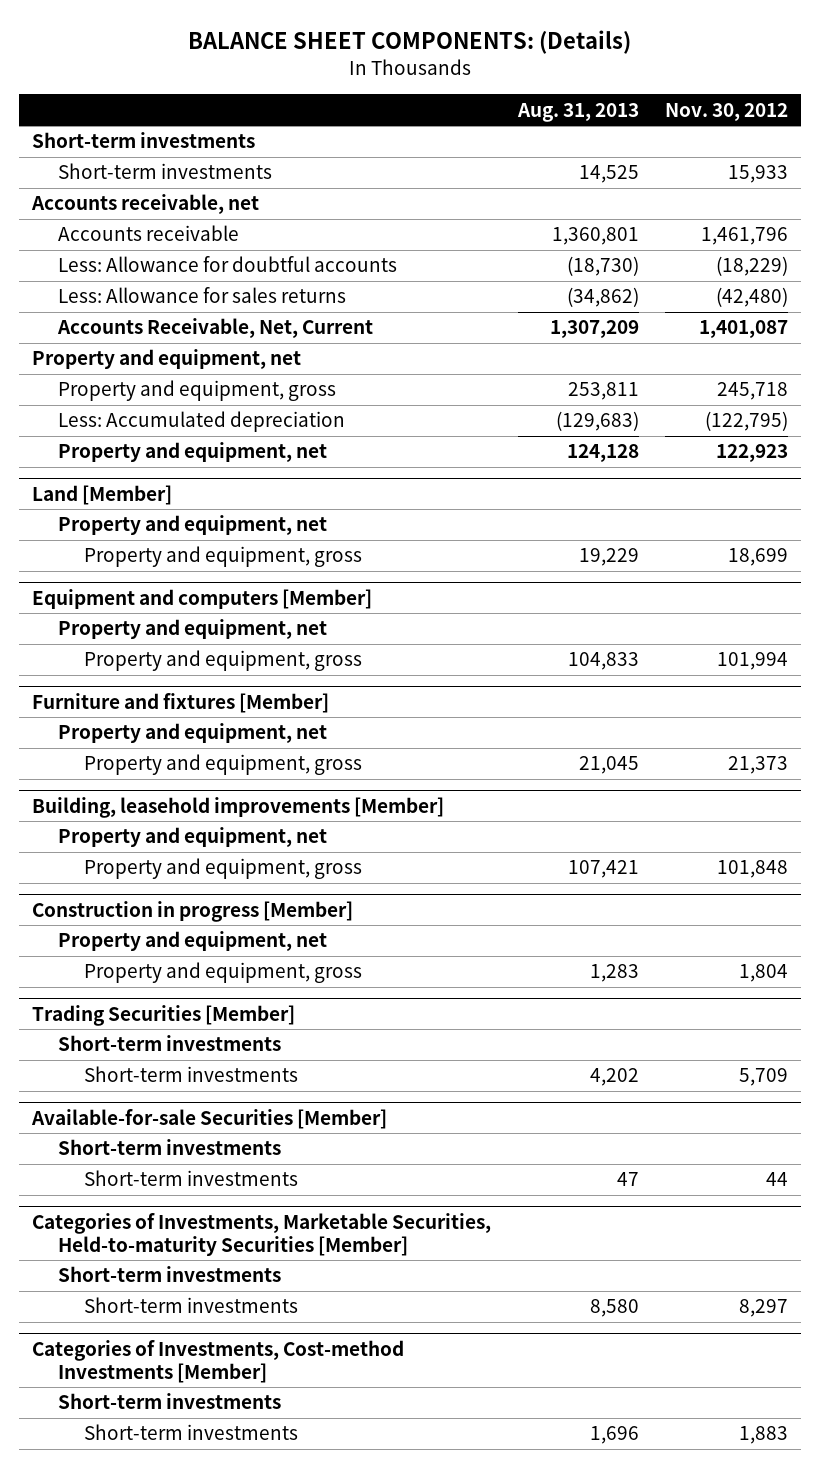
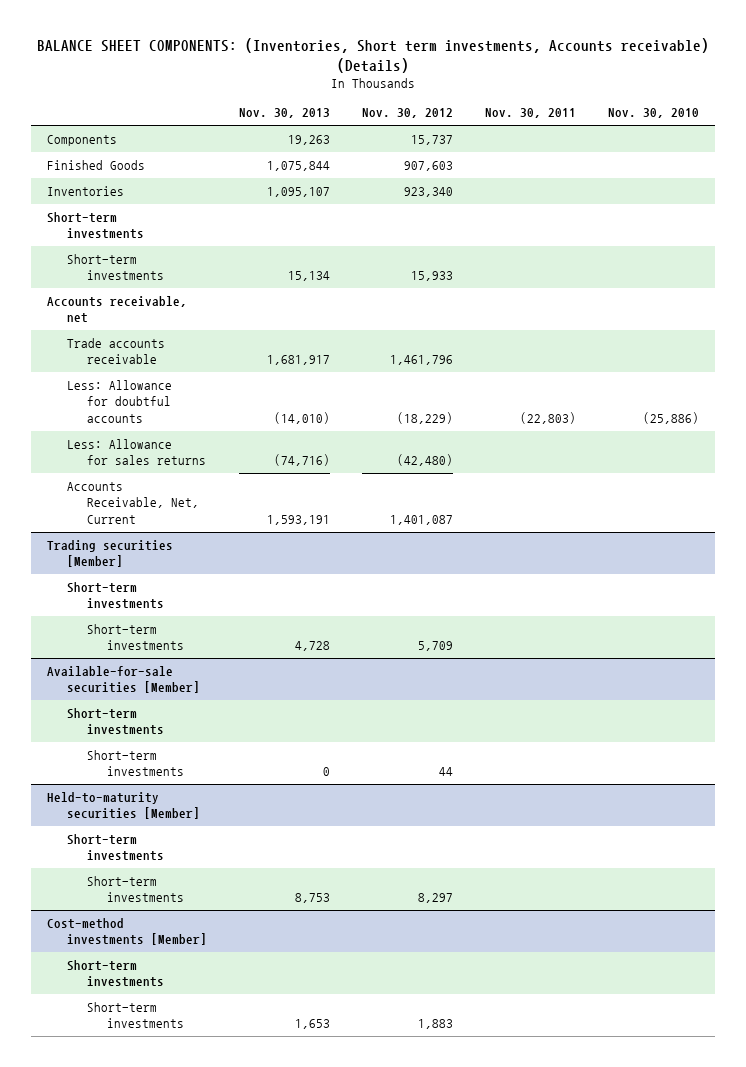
- BALANCE SHEET COMPONENTS: (Details)
+ BALANCE SHEET COMPONENTS: (Inventories, Short term investments, Accounts receivable) (Details)
- | Aug. 31, 2013 | Nov. 30, 2012
+ | Nov. 30, 2013 | Nov. 30, 2012 | Nov. 30, 2011 | Nov. 30, 2010
+ Components | 19,263 | 15,737 | |
+ Finished Goods | 1,075,844 | 907,603 | |
+ Inventories | 1,095,107 | 923,340 | |
- Accounts receivable | 1,360,801 | 1,461,796
+ Trade accounts receivable | 1,681,917 | 1,461,796 | |
- Property and equipment, net
- Property and equipment, gross | 253,811 | 245,718
- Less: Accumulated depreciation | (129,683) | (122,795)
- Property and equipment, net | 124,128 | 122,923
- Land [Member]
- Property and equipment, net
- Property and equipment, gross | 19,229 | 18,699
- Equipment and computers [Member]
- Property and equipment, net
- Property and equipment, gross | 104,833 | 101,994
- Furniture and fixtures [Member]
- Property and equipment, net
- Property and equipment, gross | 21,045 | 21,373
- Building, leasehold improvements [Member]
- Property and equipment, net
- Property and equipment, gross | 107,421 | 101,848
- Construction in progress [Member]
- Property and equipment, net
- Property and equipment, gross | 1,283 | 1,804
- Trading Securities [Member]
+ Trading securities [Member]
- Available-for-sale Securities [Member]
+ Available-for-sale securities [Member]
- Categories of Investments, Marketable Securities, Held-to-maturity Securities [Member]
+ Held-to-maturity securities [Member]
- Categories of Investments, Cost-method Investments [Member]
+ Cost-method investments [Member]

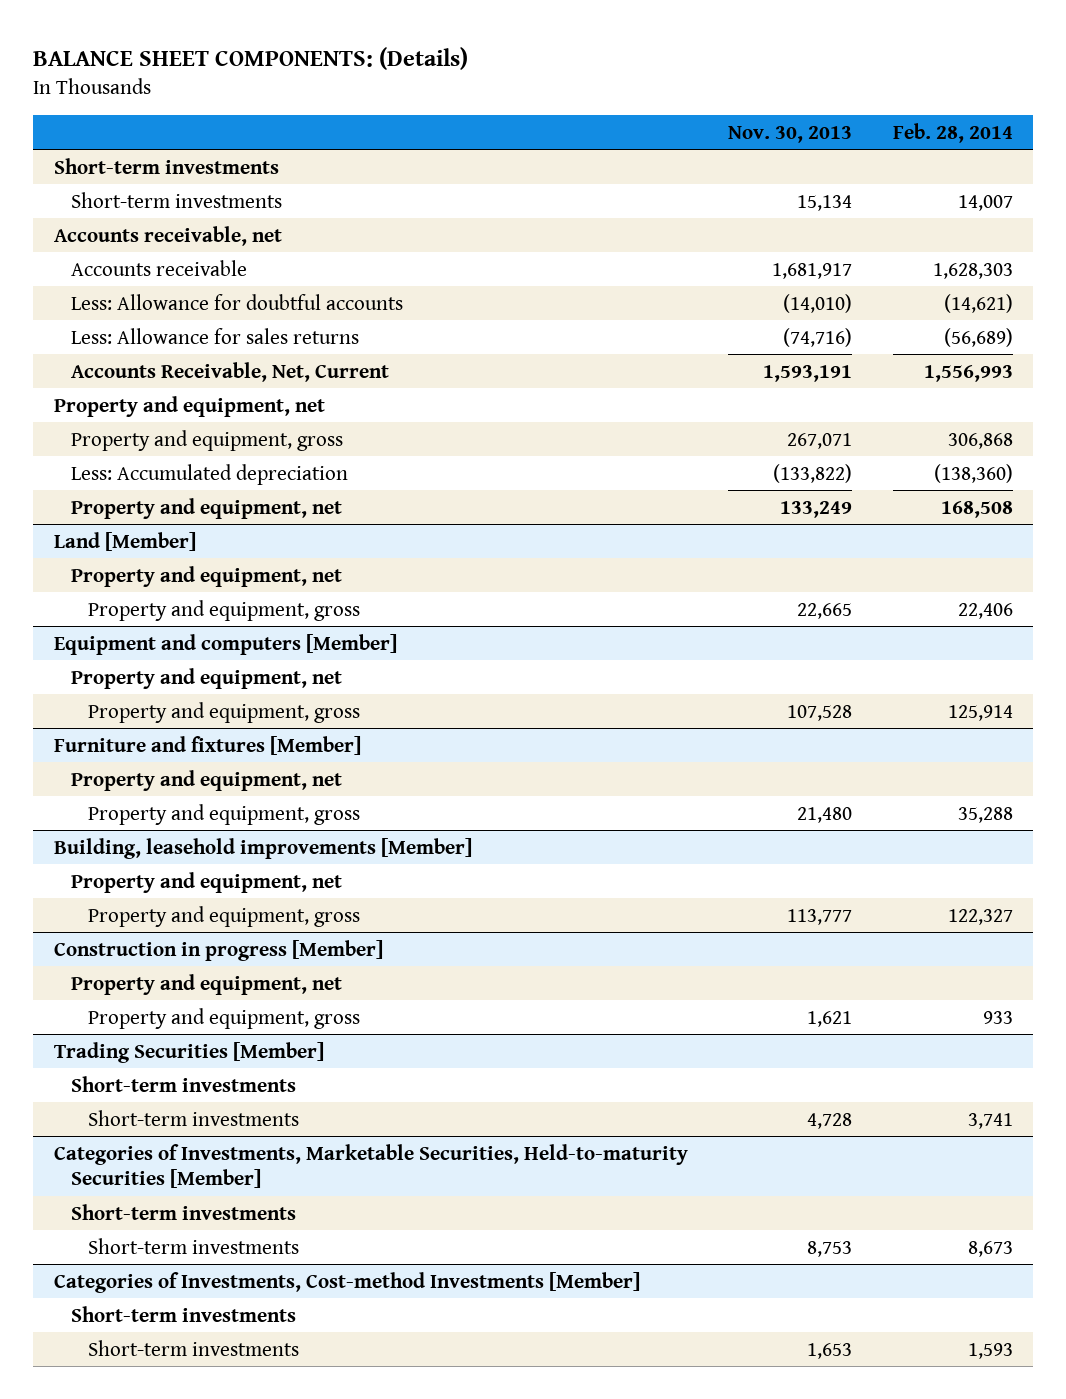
- BALANCE SHEET COMPONENTS: (Inventories, Short term investments, Accounts receivable) (Details)
+ BALANCE SHEET COMPONENTS: (Details)
- | Nov. 30, 2013 | Nov. 30, 2012 | Nov. 30, 2011 | Nov. 30, 2010
+ | Nov. 30, 2013 | Feb. 28, 2014
- Components | 19,263 | 15,737 | |
- Finished Goods | 1,075,844 | 907,603 | |
- Inventories | 1,095,107 | 923,340 | |
- Trade accounts receivable | 1,681,917 | 1,461,796 | |
+ Accounts receivable | 1,681,917 | 1,628,303
- Trading securities [Member]
+ Property and equipment, net
+ Property and equipment, gross | 267,071 | 306,868
+ Less: Accumulated depreciation | (133,822) | (138,360)
+ Property and equipment, net | 133,249 | 168,508
+ Land [Member]
+ Property and equipment, net
+ Property and equipment, gross | 22,665 | 22,406
+ Equipment and computers [Member]
+ Property and equipment, net
+ Property and equipment, gross | 107,528 | 125,914
+ Furniture and fixtures [Member]
+ Property and equipment, net
+ Property and equipment, gross | 21,480 | 35,288
+ Building, leasehold improvements [Member]
+ Property and equipment, net
+ Property and equipment, gross | 113,777 | 122,327
+ Construction in progress [Member]
+ Property and equipment, net
+ Property and equipment, gross | 1,621 | 933
+ Trading Securities [Member]
- Available-for-sale securities [Member]
- Short-term investments
- Short-term investments | 0 | 44 | |
- Held-to-maturity securities [Member]
+ Categories of Investments, Marketable Securities, Held-to-maturity Securities [Member]
- Cost-method investments [Member]
+ Categories of Investments, Cost-method Investments [Member]

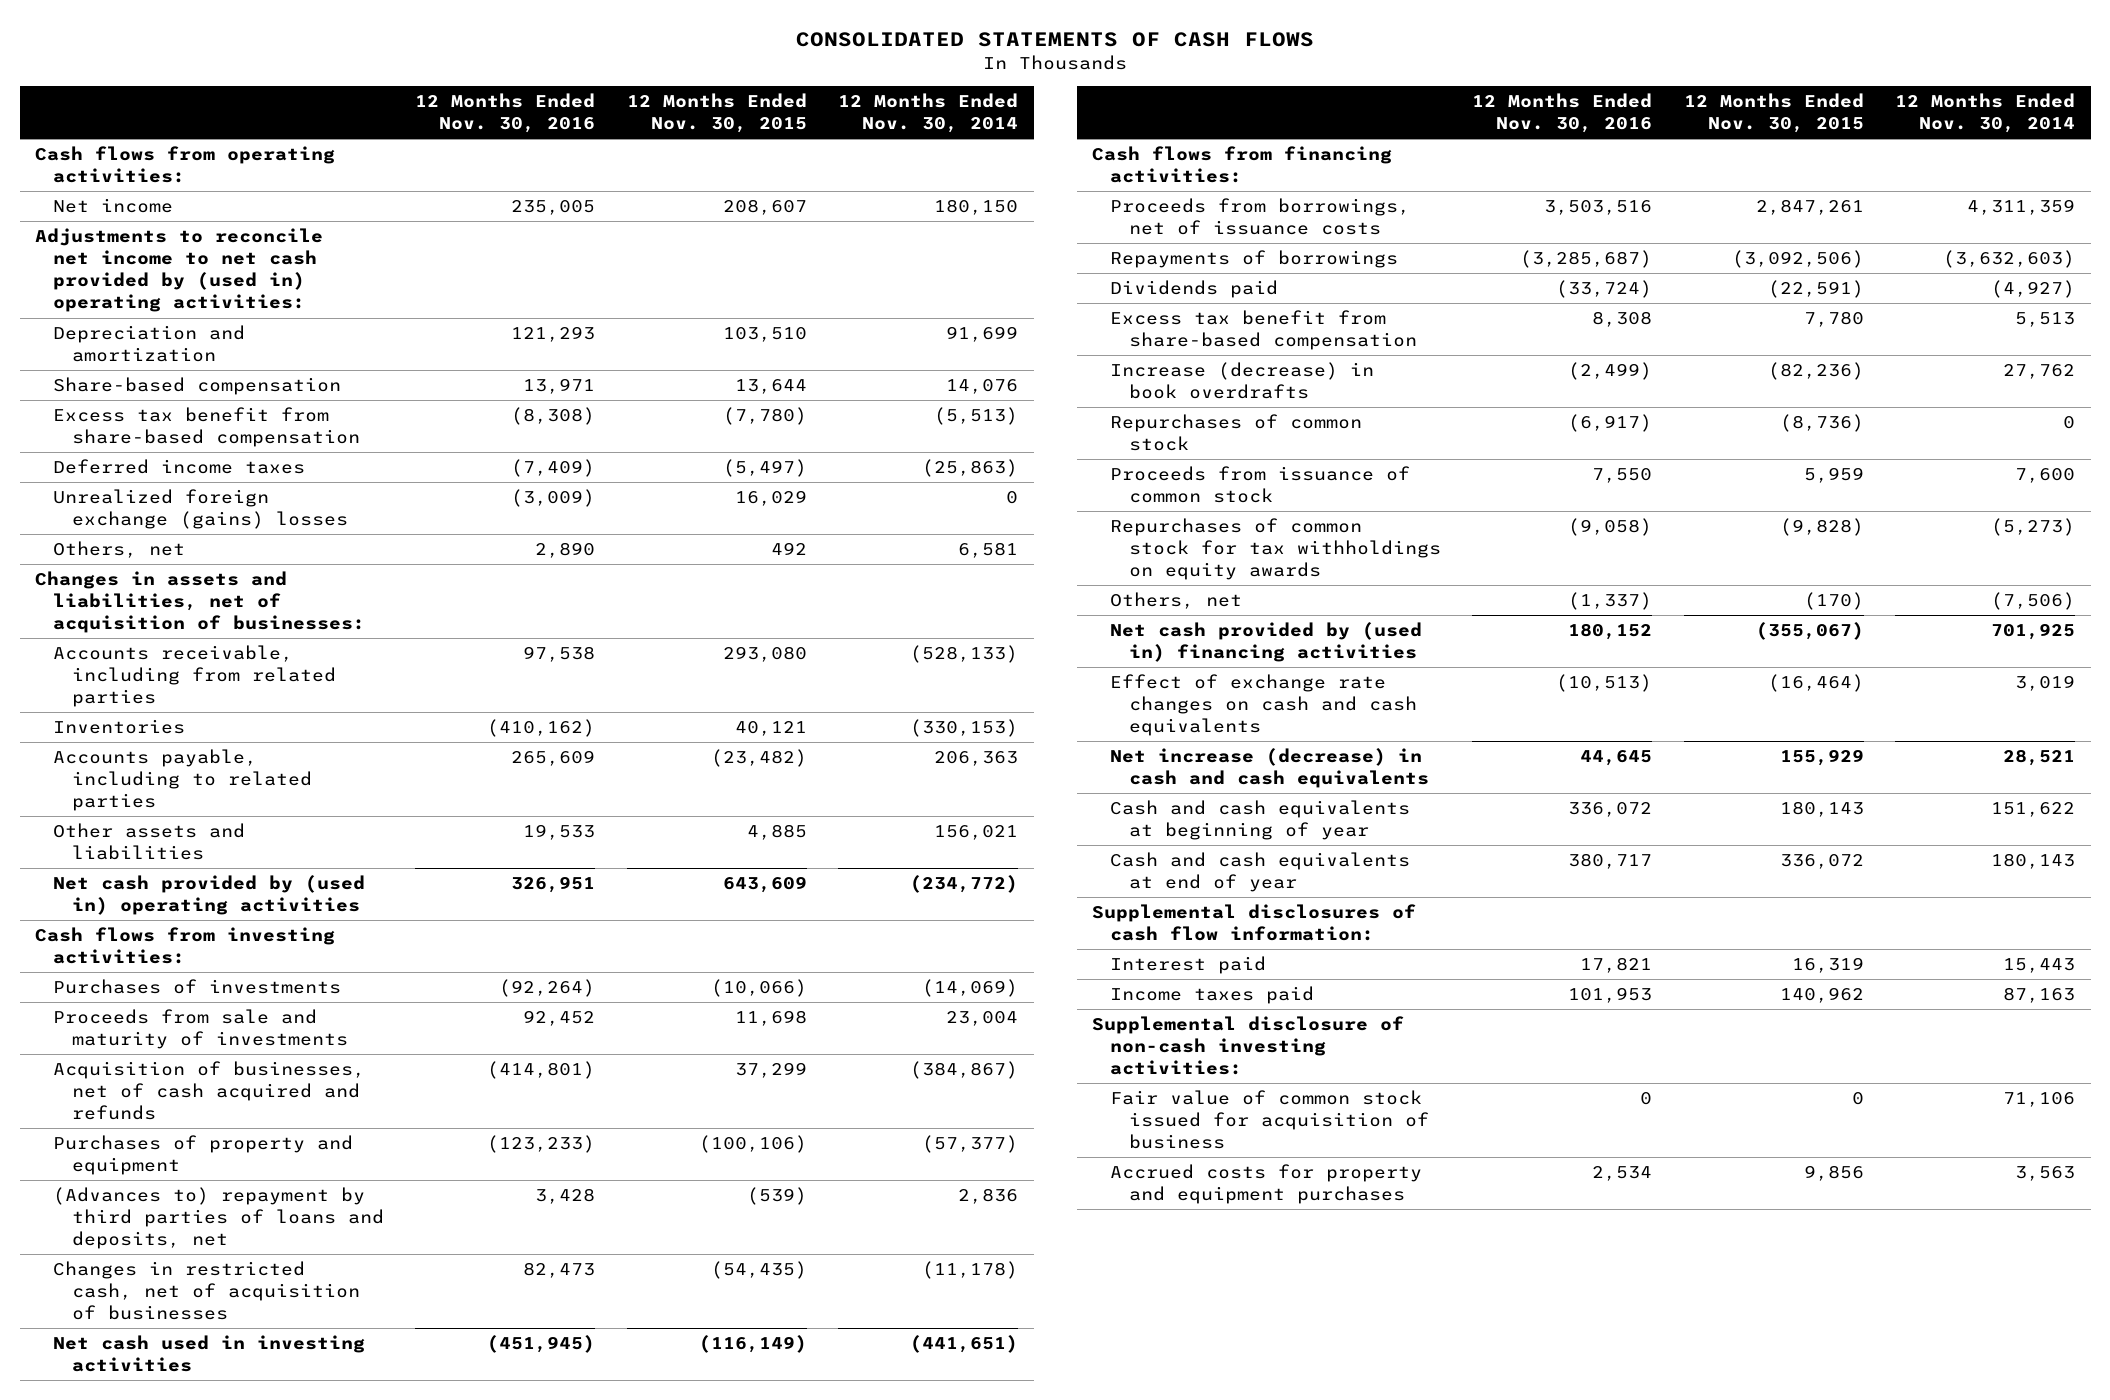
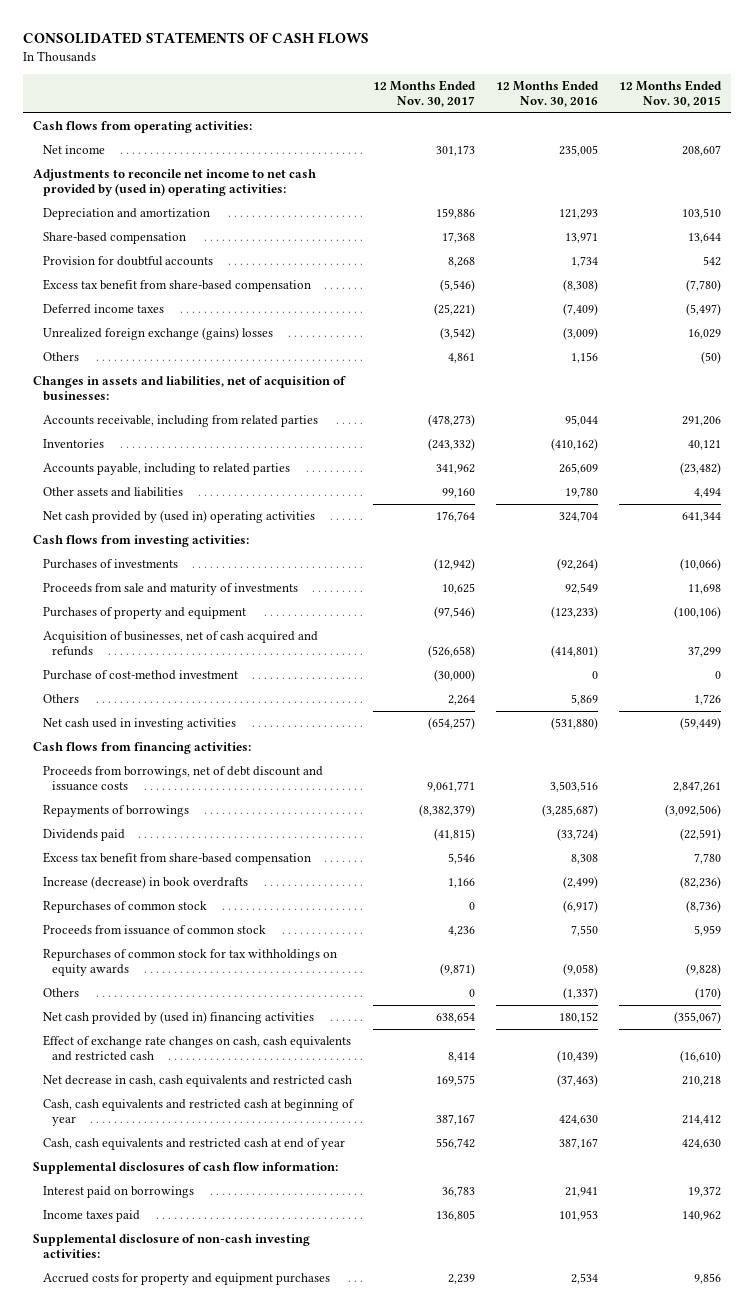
- | 12 Months Ended Nov. 30, 2016 | 12 Months Ended Nov. 30, 2015 | 12 Months Ended Nov. 30, 2014
+ | 12 Months Ended Nov. 30, 2017 | 12 Months Ended Nov. 30, 2016 | 12 Months Ended Nov. 30, 2015
+ Provision for doubtful accounts | 8,268 | 1,734 | 542
- Others, net | 2,890 | 492 | 6,581
+ Others | 4,861 | 1,156 | (50)
- Accounts receivable, including from related parties | 97,538 | 293,080 | (528,133)
+ Accounts receivable, including from related parties | (478,273) | 95,044 | 291,206
- Other assets and liabilities | 19,533 | 4,885 | 156,021
- Net cash provided by (used in) operating activities | 326,951 | 643,609 | (234,772)
+ Other assets and liabilities | 99,160 | 19,780 | 4,494
+ Net cash provided by (used in) operating activities | 176,764 | 324,704 | 641,344
- Proceeds from sale and maturity of investments | 92,452 | 11,698 | 23,004
+ Proceeds from sale and maturity of investments | 10,625 | 92,549 | 11,698
- (Advances to) repayment by third parties of loans and deposits, net | 3,428 | (539) | 2,836
- Changes in restricted cash, net of acquisition of businesses | 82,473 | (54,435) | (11,178)
- Net cash used in investing activities | (451,945) | (116,149) | (441,651)
moved down: Acquisition of businesses, net of cash acquired and refunds | (526,658) | (414,801) | 37,299
+ Purchase of cost-method investment | (30,000) | 0 | 0
+ Others | 2,264 | 5,869 | 1,726
+ Net cash used in investing activities | (654,257) | (531,880) | (59,449)
- Proceeds from borrowings, net of issuance costs | 3,503,516 | 2,847,261 | 4,311,359
+ Proceeds from borrowings, net of debt discount and issuance costs | 9,061,771 | 3,503,516 | 2,847,261
- Others, net | (1,337) | (170) | (7,506)
+ Others | 0 | (1,337) | (170)
- Effect of exchange rate changes on cash and cash equivalents | (10,513) | (16,464) | 3,019
- Net increase (decrease) in cash and cash equivalents | 44,645 | 155,929 | 28,521
- Cash and cash equivalents at beginning of year | 336,072 | 180,143 | 151,622
- Cash and cash equivalents at end of year | 380,717 | 336,072 | 180,143
+ Effect of exchange rate changes on cash, cash equivalents and restricted cash | 8,414 | (10,439) | (16,610)
+ Net decrease in cash, cash equivalents and restricted cash | 169,575 | (37,463) | 210,218
+ Cash, cash equivalents and restricted cash at beginning of year | 387,167 | 424,630 | 214,412
+ Cash, cash equivalents and restricted cash at end of year | 556,742 | 387,167 | 424,630
- Interest paid | 17,821 | 16,319 | 15,443
+ Interest paid on borrowings | 36,783 | 21,941 | 19,372
- Fair value of common stock issued for acquisition of business | 0 | 0 | 71,106

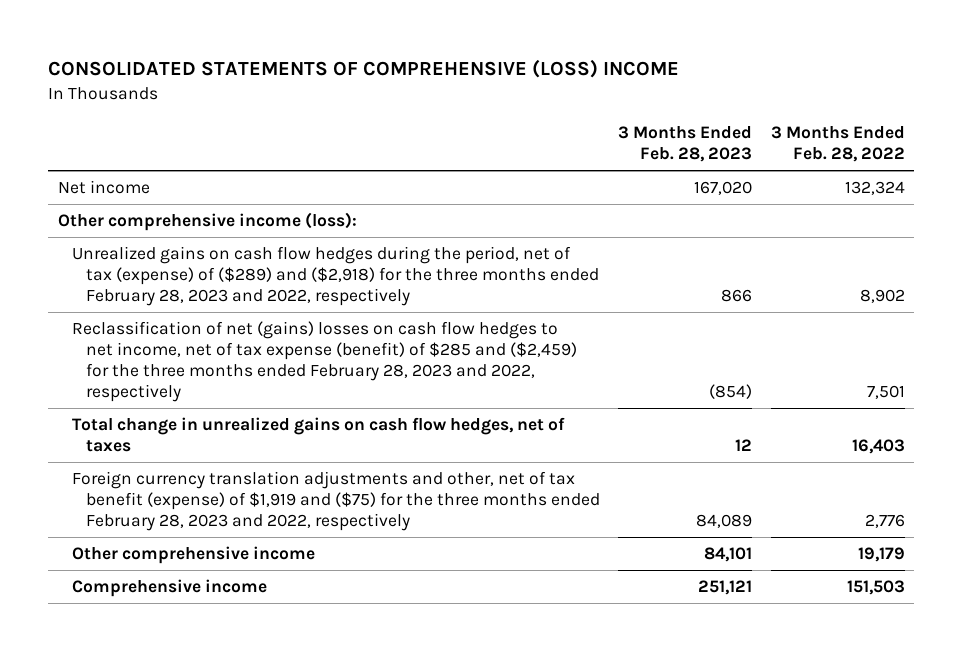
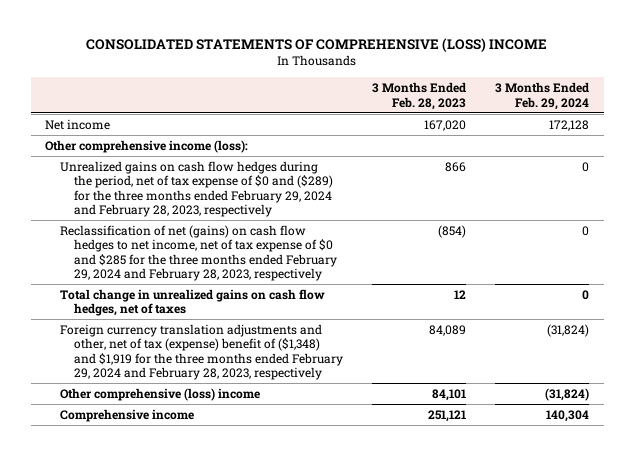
- | 3 Months Ended Feb. 28, 2023 | 3 Months Ended Feb. 28, 2022
+ | 3 Months Ended Feb. 28, 2023 | 3 Months Ended Feb. 29, 2024
- Unrealized gains on cash flow hedges during the period, net of tax (expense) of ($289) and ($2,918) for the three months ended February 28, 2023 and 2022, respectively | 866 | 8,902
- Reclassification of net (gains) losses on cash flow hedges to net income, net of tax expense (benefit) of $285 and ($2,459) for the three months ended February 28, 2023 and 2022, respectively | (854) | 7,501
+ Unrealized gains on cash flow hedges during the period, net of tax expense of $0 and ($289) for the three months ended February 29, 2024 and February 28, 2023, respectively | 866 | 0
+ Reclassification of net (gains) on cash flow hedges to net income, net of tax expense of $0 and $285 for the three months ended February 29, 2024 and February 28, 2023, respectively | (854) | 0
- Foreign currency translation adjustments and other, net of tax benefit (expense) of $1,919 and ($75) for the three months ended February 28, 2023 and 2022, respectively | 84,089 | 2,776
- Other comprehensive income | 84,101 | 19,179
+ Foreign currency translation adjustments and other, net of tax (expense) benefit of ($1,348) and $1,919 for the three months ended February 29, 2024 and February 28, 2023, respectively | 84,089 | (31,824)
+ Other comprehensive (loss) income | 84,101 | (31,824)

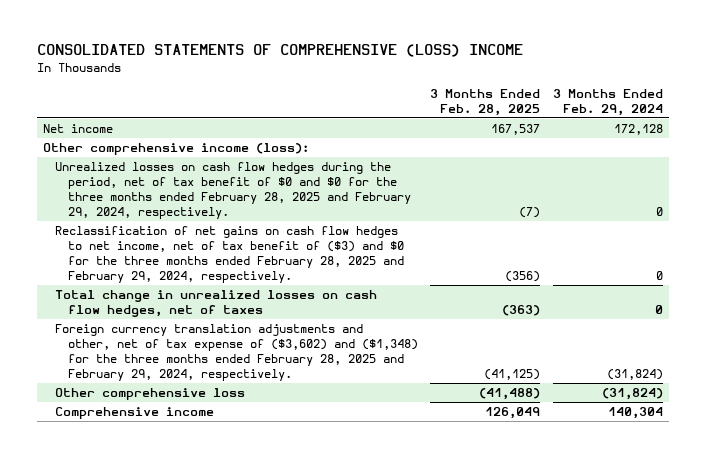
- | 3 Months Ended Feb. 28, 2023 | 3 Months Ended Feb. 29, 2024
+ | 3 Months Ended Feb. 28, 2025 | 3 Months Ended Feb. 29, 2024
- Unrealized gains on cash flow hedges during the period, net of tax expense of $0 and ($289) for the three months ended February 29, 2024 and February 28, 2023, respectively | 866 | 0
- Reclassification of net (gains) on cash flow hedges to net income, net of tax expense of $0 and $285 for the three months ended February 29, 2024 and February 28, 2023, respectively | (854) | 0
- Total change in unrealized gains on cash flow hedges, net of taxes | 12 | 0
- Foreign currency translation adjustments and other, net of tax (expense) benefit of ($1,348) and $1,919 for the three months ended February 29, 2024 and February 28, 2023, respectively | 84,089 | (31,824)
- Other comprehensive (loss) income | 84,101 | (31,824)
+ Unrealized losses on cash flow hedges during the period, net of tax benefit of $0 and $0 for the three months ended February 28, 2025 and February 29, 2024, respectively. | (7) | 0
+ Reclassification of net gains on cash flow hedges to net income, net of tax benefit of ($3) and $0 for the three months ended February 28, 2025 and February 29, 2024, respectively. | (356) | 0
+ Total change in unrealized losses on cash flow hedges, net of taxes | (363) | 0
+ Foreign currency translation adjustments and other, net of tax expense of ($3,602) and ($1,348) for the three months ended February 28, 2025 and February 29, 2024, respectively. | (41,125) | (31,824)
+ Other comprehensive loss | (41,488) | (31,824)

